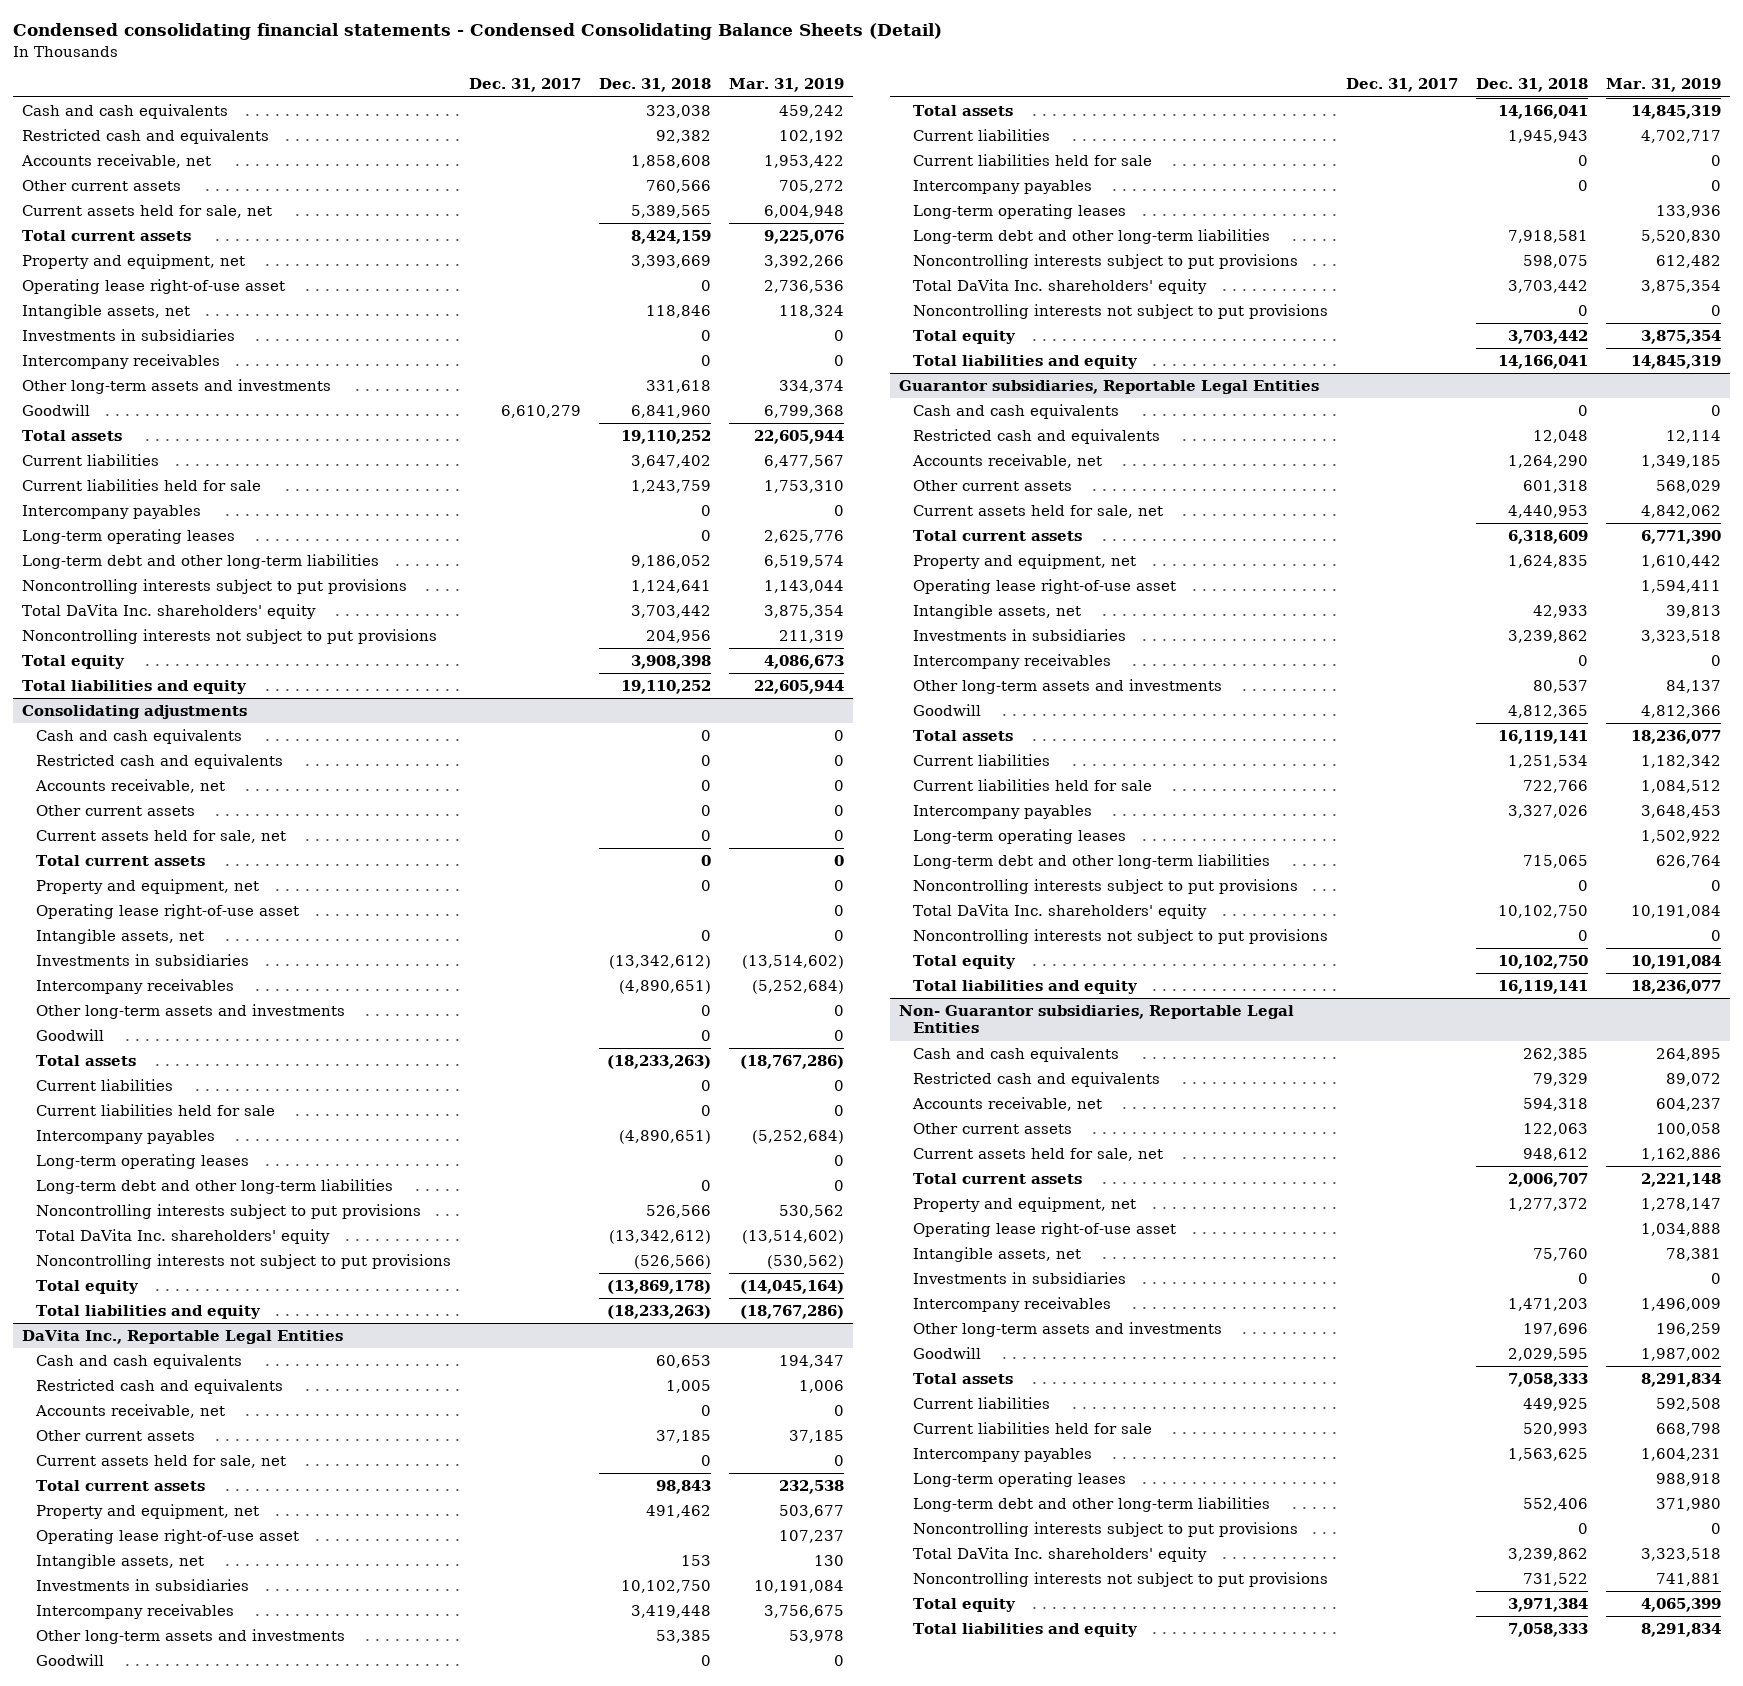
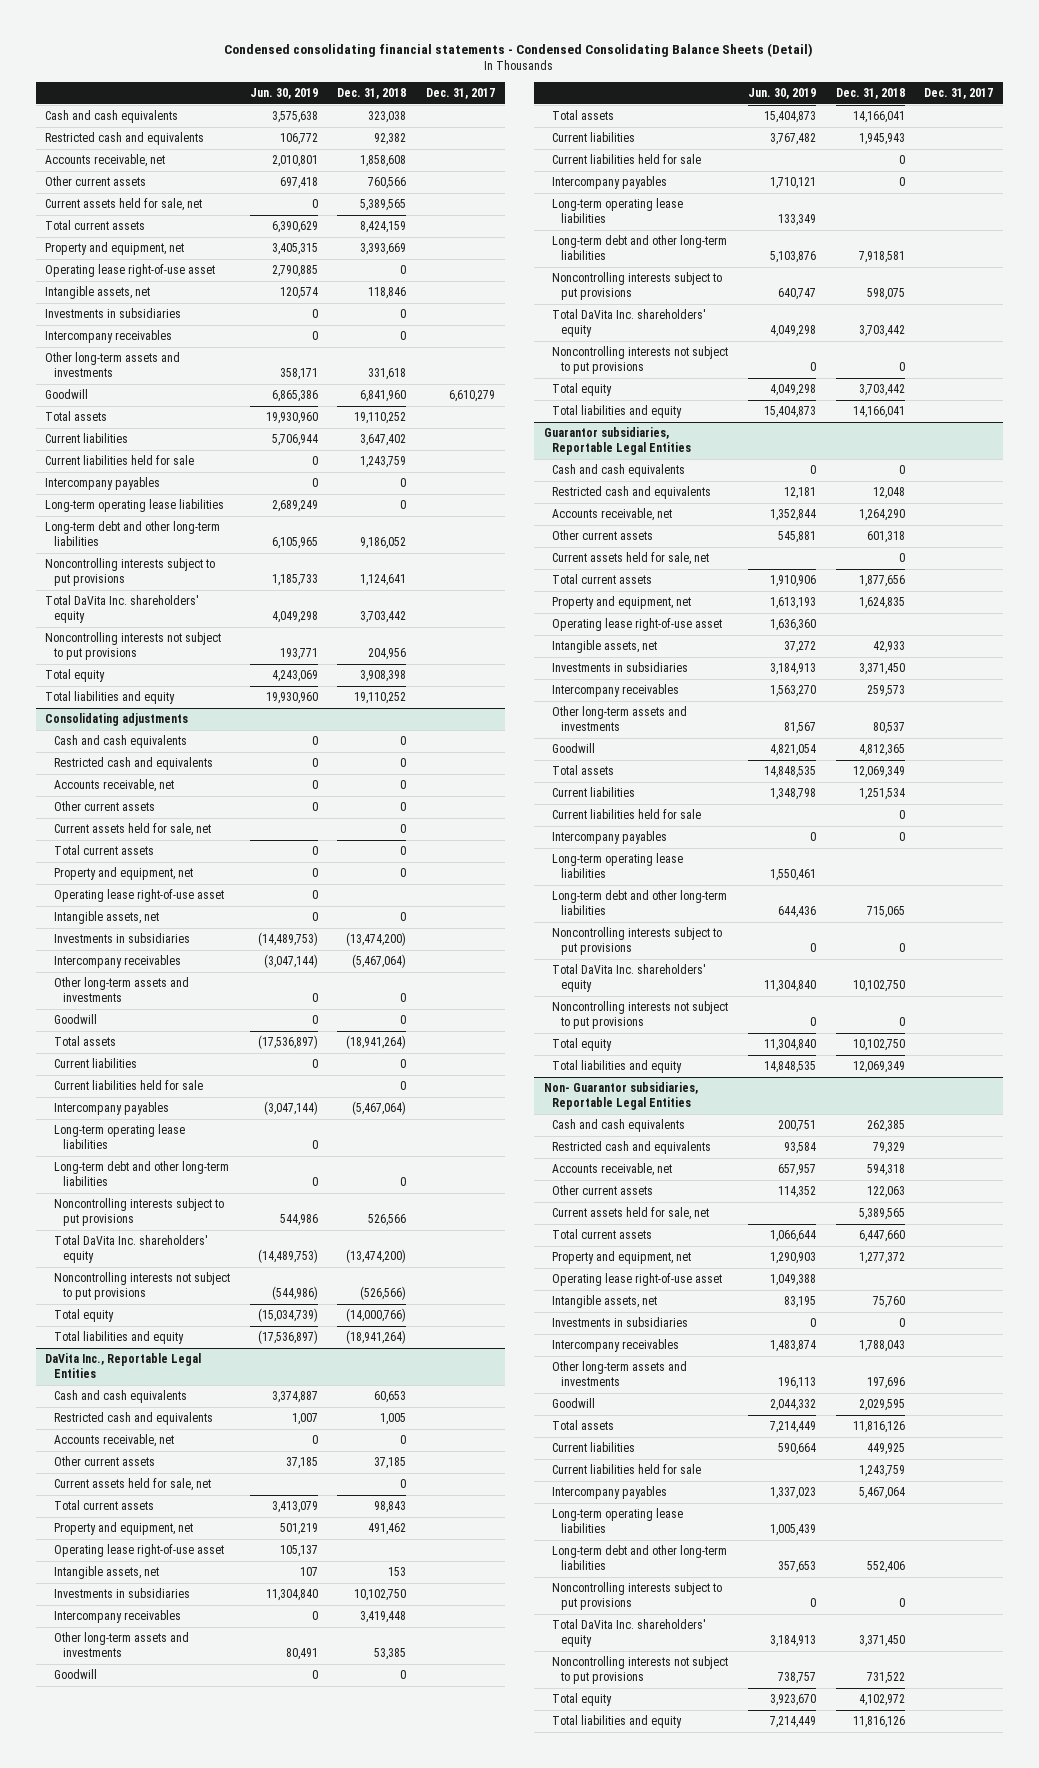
- | Dec. 31, 2017 | Dec. 31, 2018 | Mar. 31, 2019
+ | Jun. 30, 2019 | Dec. 31, 2018 | Dec. 31, 2017
- Long-term operating leases | | 0 | 2,625,776
+ Long-term operating lease liabilities | 2,689,249 | 0 |
@ Consolidating adjustments
- Investments in subsidiaries | | (13,342,612) | (13,514,602)
- Intercompany receivables | | (4,890,651) | (5,252,684)
+ Investments in subsidiaries | (14,489,753) | (13,474,200) |
+ Intercompany receivables | (3,047,144) | (5,467,064) |
- Total assets | | (18,233,263) | (18,767,286)
+ Total assets | (17,536,897) | (18,941,264) |
- Intercompany payables | | (4,890,651) | (5,252,684)
- Long-term operating leases | | | 0
+ Intercompany payables | (3,047,144) | (5,467,064) |
+ Long-term operating lease liabilities | 0 | |
- Total DaVita Inc. shareholders' equity | | (13,342,612) | (13,514,602)
+ Total DaVita Inc. shareholders' equity | (14,489,753) | (13,474,200) |
- Total equity | | (13,869,178) | (14,045,164)
- Total liabilities and equity | | (18,233,263) | (18,767,286)
+ Total equity | (15,034,739) | (14,000,766) |
+ Total liabilities and equity | (17,536,897) | (18,941,264) |
@ DaVita Inc., Reportable Legal Entities
- Long-term operating leases | | | 133,936
+ Long-term operating lease liabilities | 133,349 | |
@ Guarantor subsidiaries, Reportable Legal Entities
- Current assets held for sale, net | | 4,440,953 | 4,842,062
- Total current assets | | 6,318,609 | 6,771,390
+ Current assets held for sale, net | | 0 |
+ Total current assets | 1,910,906 | 1,877,656 |
- Investments in subsidiaries | | 3,239,862 | 3,323,518
- Intercompany receivables | | 0 | 0
+ Investments in subsidiaries | 3,184,913 | 3,371,450 |
+ Intercompany receivables | 1,563,270 | 259,573 |
- Total assets | | 16,119,141 | 18,236,077
+ Total assets | 14,848,535 | 12,069,349 |
- Current liabilities held for sale | | 722,766 | 1,084,512
- Intercompany payables | | 3,327,026 | 3,648,453
- Long-term operating leases | | | 1,502,922
+ Current liabilities held for sale | | 0 |
+ Intercompany payables | 0 | 0 |
+ Long-term operating lease liabilities | 1,550,461 | |
- Total liabilities and equity | | 16,119,141 | 18,236,077
+ Total liabilities and equity | 14,848,535 | 12,069,349 |
@ Non- Guarantor subsidiaries, Reportable Legal Entities
- Current assets held for sale, net | | 948,612 | 1,162,886
- Total current assets | | 2,006,707 | 2,221,148
+ Current assets held for sale, net | | 5,389,565 |
+ Total current assets | 1,066,644 | 6,447,660 |
- Intercompany receivables | | 1,471,203 | 1,496,009
+ Intercompany receivables | 1,483,874 | 1,788,043 |
- Total assets | | 7,058,333 | 8,291,834
+ Total assets | 7,214,449 | 11,816,126 |
- Current liabilities held for sale | | 520,993 | 668,798
- Intercompany payables | | 1,563,625 | 1,604,231
- Long-term operating leases | | | 988,918
+ Current liabilities held for sale | | 1,243,759 |
+ Intercompany payables | 1,337,023 | 5,467,064 |
+ Long-term operating lease liabilities | 1,005,439 | |
- Total DaVita Inc. shareholders' equity | | 3,239,862 | 3,323,518
+ Total DaVita Inc. shareholders' equity | 3,184,913 | 3,371,450 |
- Total equity | | 3,971,384 | 4,065,399
- Total liabilities and equity | | 7,058,333 | 8,291,834
+ Total equity | 3,923,670 | 4,102,972 |
+ Total liabilities and equity | 7,214,449 | 11,816,126 |

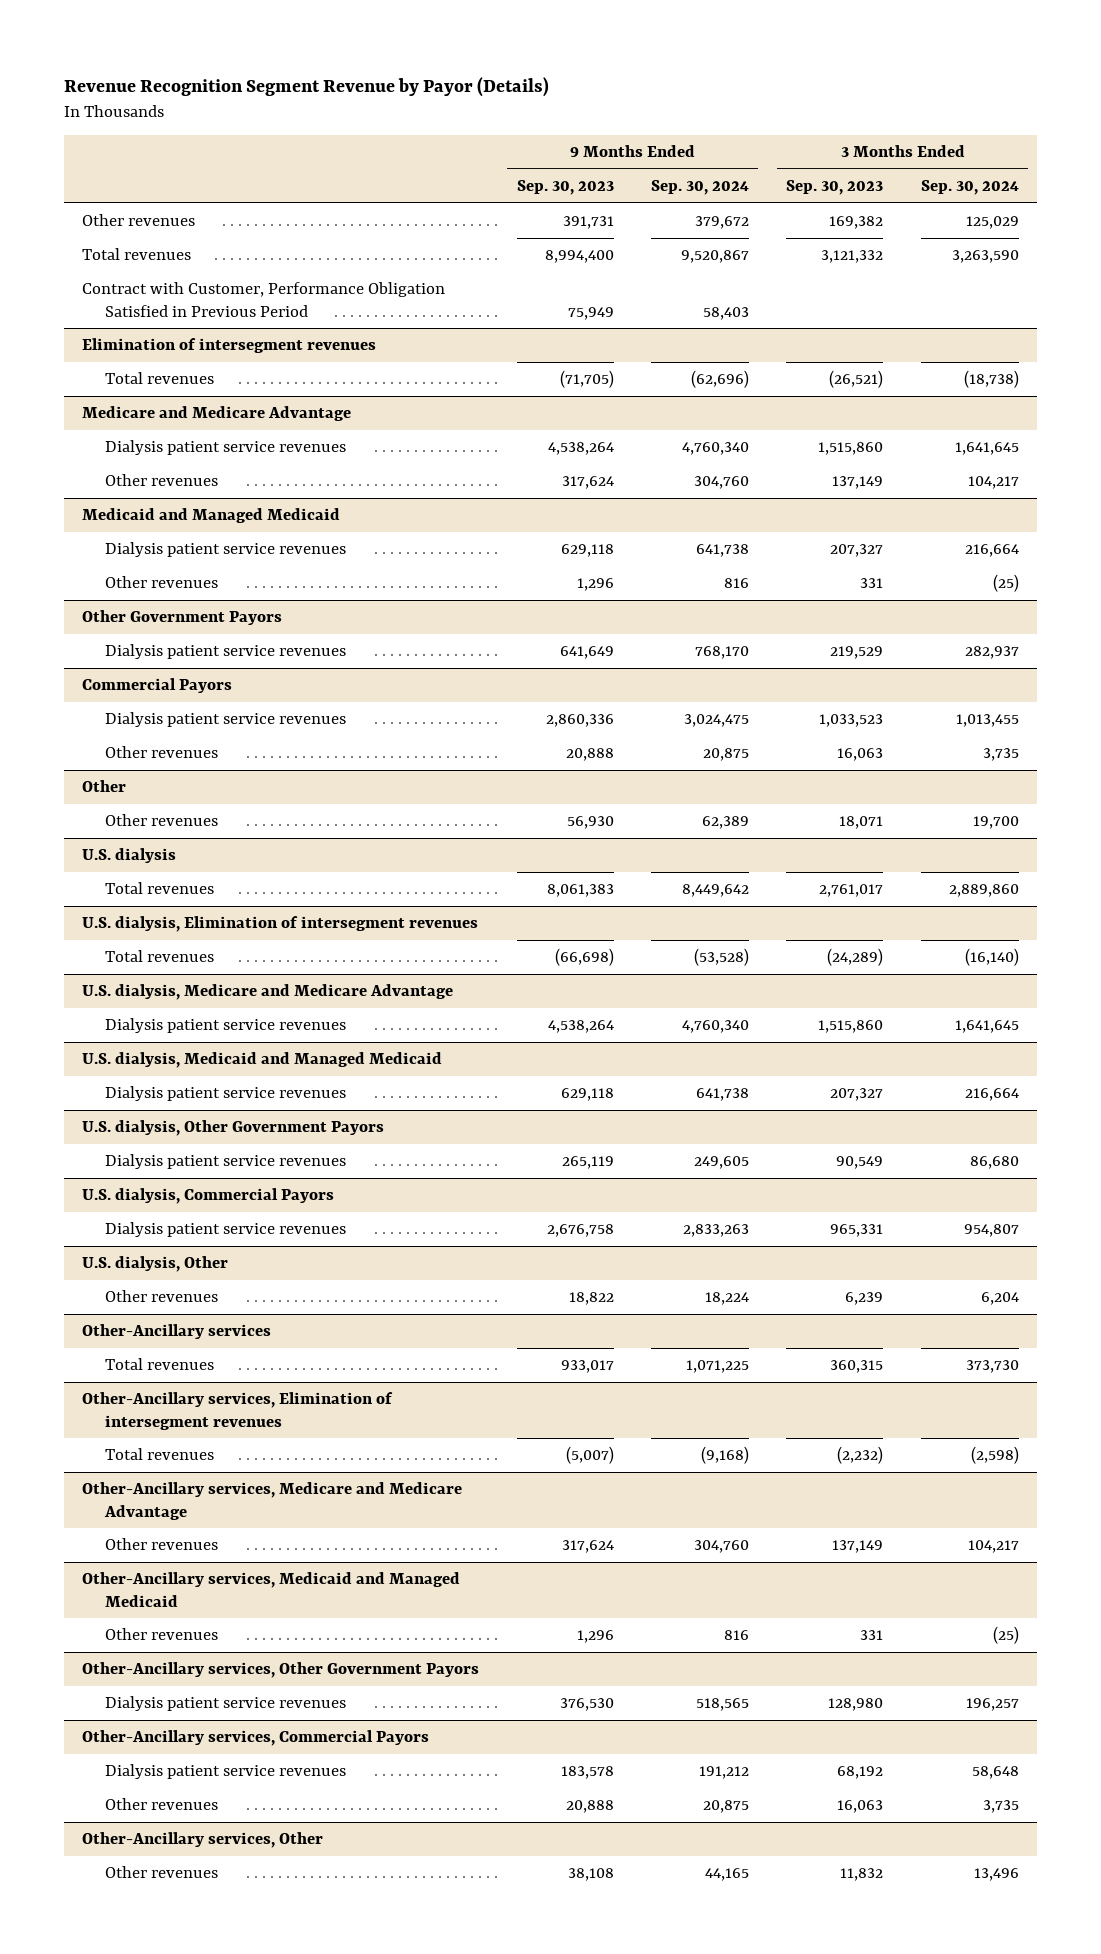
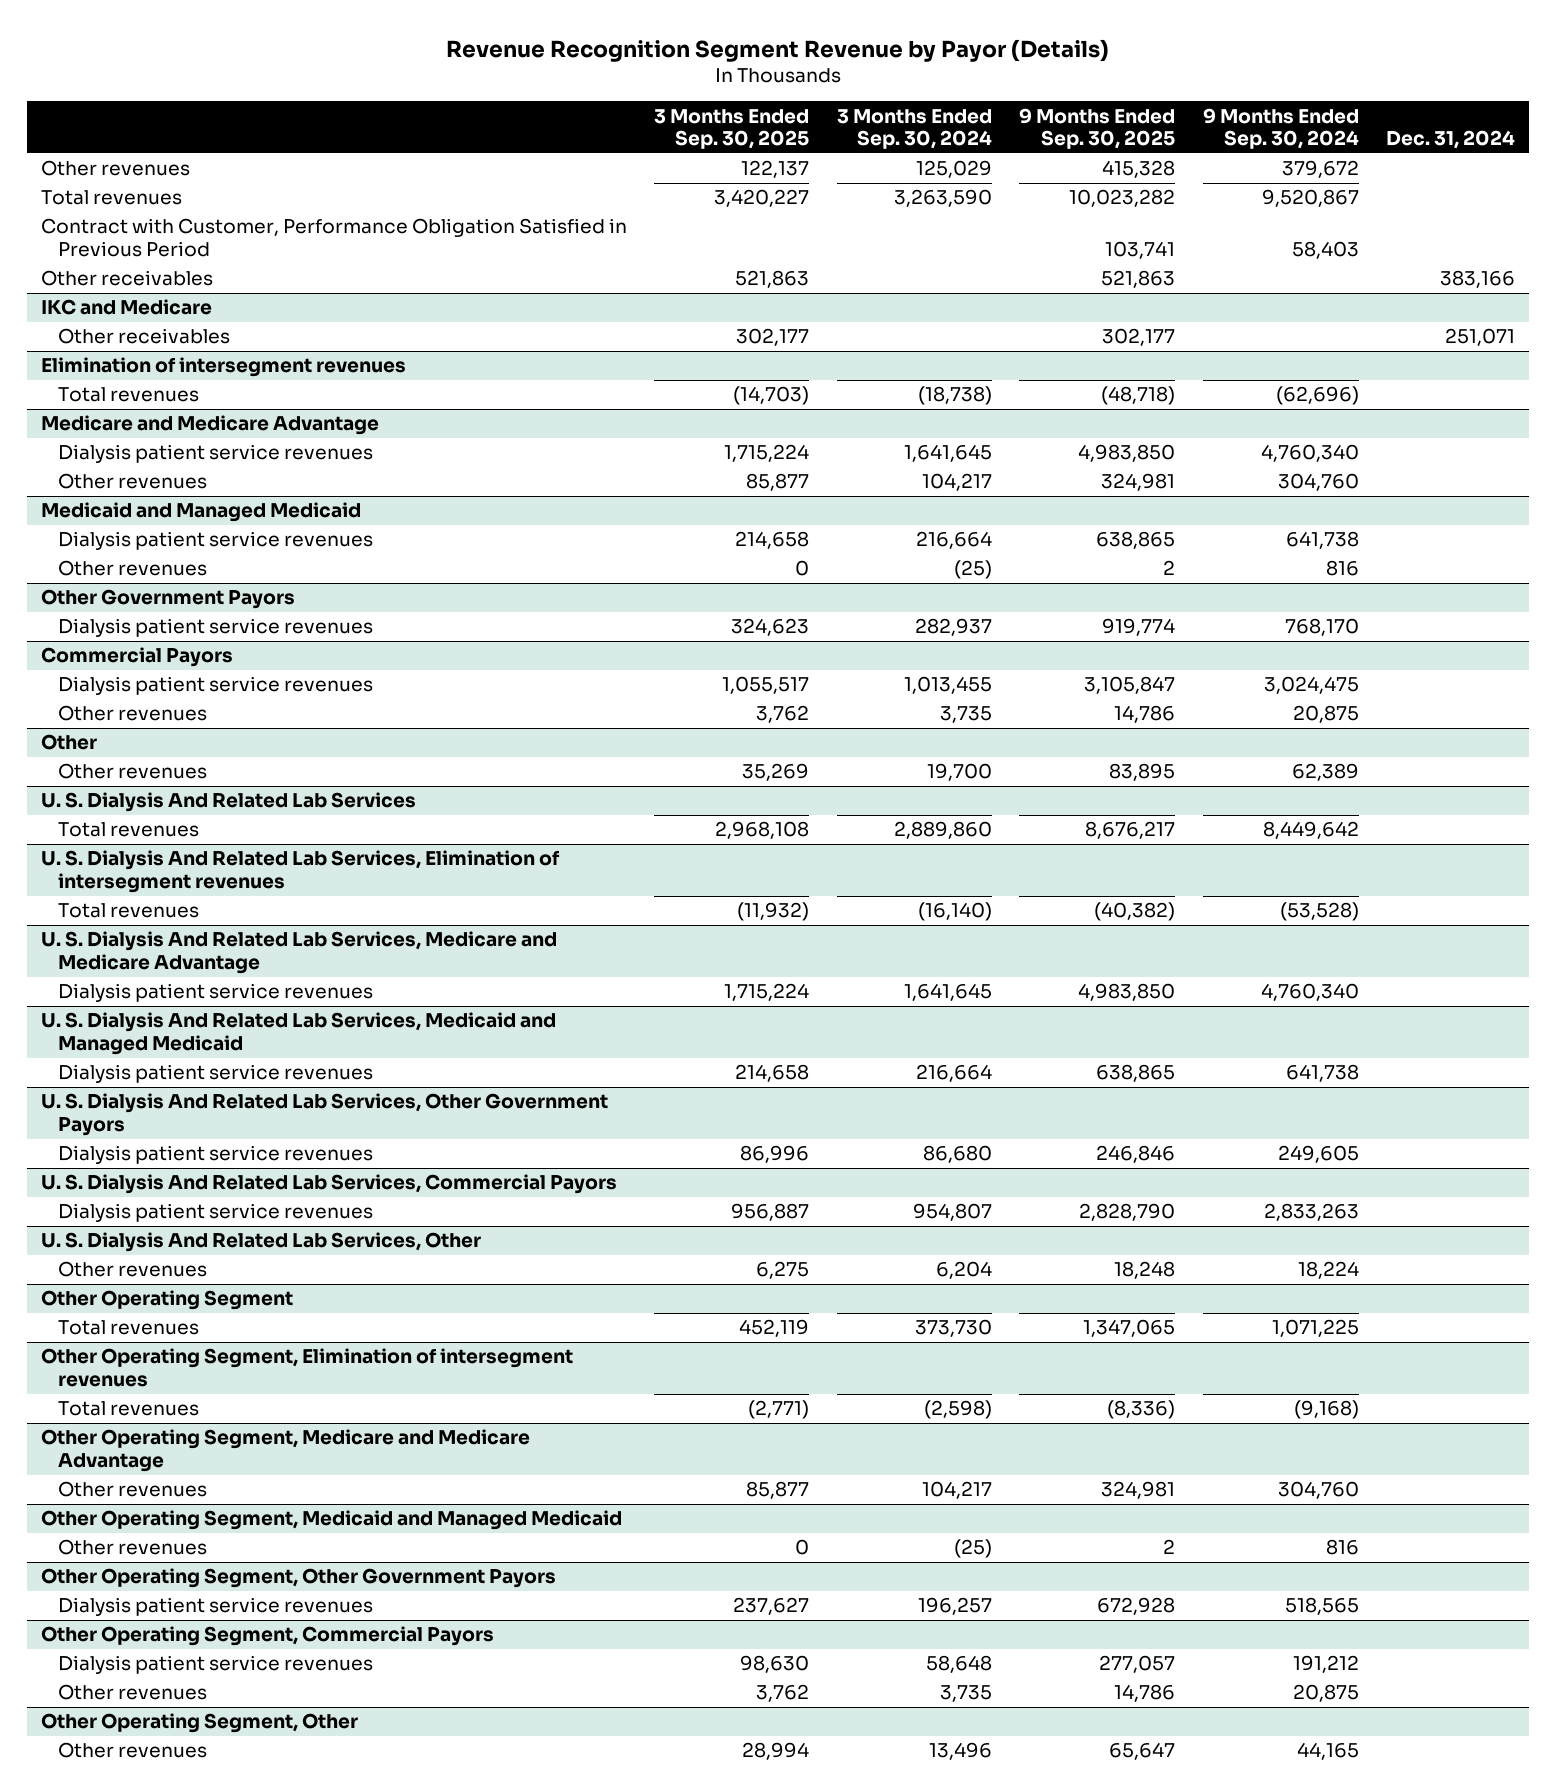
- | 9 Months Ended Sep. 30, 2023 | 9 Months Ended Sep. 30, 2024 | 3 Months Ended Sep. 30, 2023 | 3 Months Ended Sep. 30, 2024
+ | 3 Months Ended Sep. 30, 2025 | 3 Months Ended Sep. 30, 2024 | 9 Months Ended Sep. 30, 2025 | 9 Months Ended Sep. 30, 2024 | Dec. 31, 2024
+ Other receivables | 521,863 | | 521,863 | | 383,166
+ IKC and Medicare
+ Other receivables | 302,177 | | 302,177 | | 251,071
- U.S. dialysis
+ U. S. Dialysis And Related Lab Services
- U.S. dialysis, Elimination of intersegment revenues
+ U. S. Dialysis And Related Lab Services, Elimination of intersegment revenues
- U.S. dialysis, Medicare and Medicare Advantage
+ U. S. Dialysis And Related Lab Services, Medicare and Medicare Advantage
- U.S. dialysis, Medicaid and Managed Medicaid
+ U. S. Dialysis And Related Lab Services, Medicaid and Managed Medicaid
- U.S. dialysis, Other Government Payors
+ U. S. Dialysis And Related Lab Services, Other Government Payors
- U.S. dialysis, Commercial Payors
+ U. S. Dialysis And Related Lab Services, Commercial Payors
- U.S. dialysis, Other
+ U. S. Dialysis And Related Lab Services, Other
- Other-Ancillary services
+ Other Operating Segment
- Other-Ancillary services, Elimination of intersegment revenues
+ Other Operating Segment, Elimination of intersegment revenues
- Other-Ancillary services, Medicare and Medicare Advantage
+ Other Operating Segment, Medicare and Medicare Advantage
- Other-Ancillary services, Medicaid and Managed Medicaid
+ Other Operating Segment, Medicaid and Managed Medicaid
- Other-Ancillary services, Other Government Payors
+ Other Operating Segment, Other Government Payors
- Other-Ancillary services, Commercial Payors
+ Other Operating Segment, Commercial Payors
- Other-Ancillary services, Other
+ Other Operating Segment, Other

